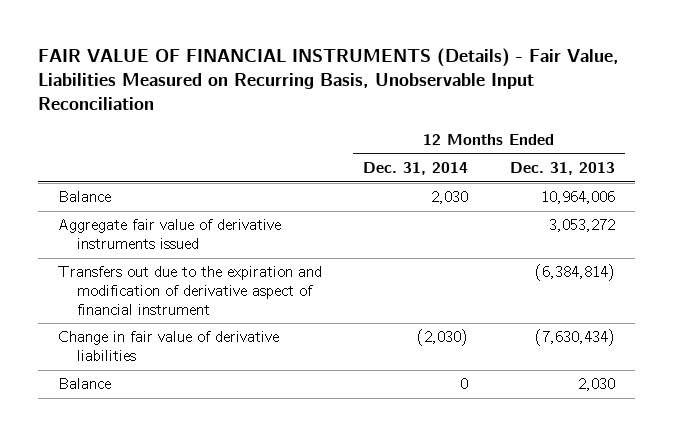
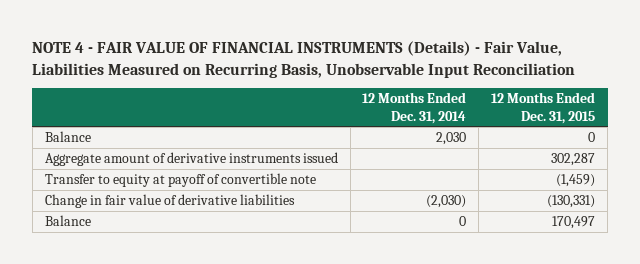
- FAIR VALUE OF FINANCIAL INSTRUMENTS (Details) - Fair Value, Liabilities Measured on Recurring Basis, Unobservable Input Reconciliation
+ NOTE 4 - FAIR VALUE OF FINANCIAL INSTRUMENTS (Details) - Fair Value, Liabilities Measured on Recurring Basis, Unobservable Input Reconciliation
- | 12 Months Ended Dec. 31, 2014 | 12 Months Ended Dec. 31, 2013
+ | 12 Months Ended Dec. 31, 2014 | 12 Months Ended Dec. 31, 2015
- Aggregate fair value of derivative instruments issued | | 3,053,272
- Transfers out due to the expiration and modification of derivative aspect of financial instrument | | (6,384,814)
+ Aggregate amount of derivative instruments issued | | 302,287
+ Transfer to equity at payoff of convertible note | | (1,459)

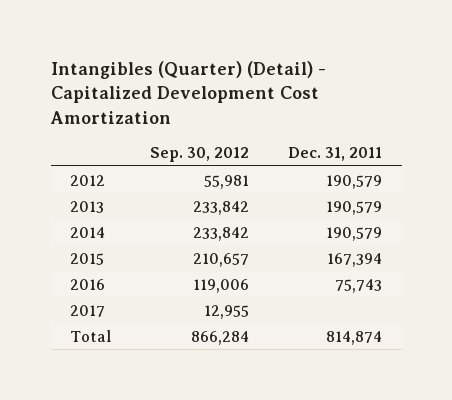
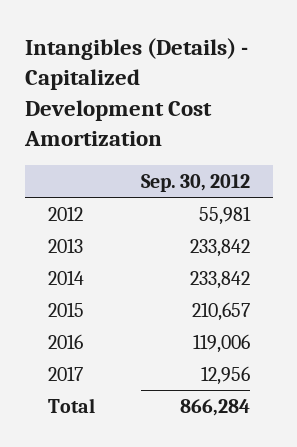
- Intangibles (Quarter) (Detail) - Capitalized Development Cost Amortization
+ Intangibles (Details) - Capitalized Development Cost Amortization
- | Sep. 30, 2012 | Dec. 31, 2011
+ | Sep. 30, 2012
- 2017 | 12,955 |
+ 2017 | 12,956

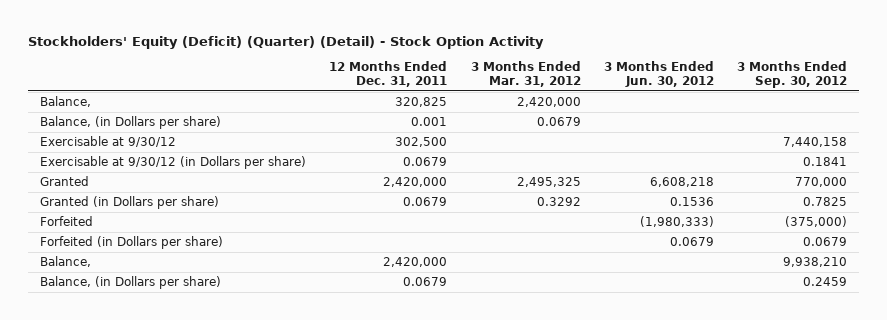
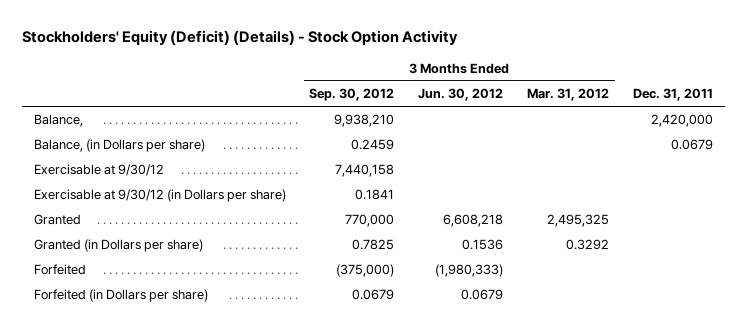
- Stockholders' Equity (Deficit) (Quarter) (Detail) - Stock Option Activity
+ Stockholders' Equity (Deficit) (Details) - Stock Option Activity
- | 12 Months Ended Dec. 31, 2011 | 3 Months Ended Mar. 31, 2012 | 3 Months Ended Jun. 30, 2012 | 3 Months Ended Sep. 30, 2012
+ | 3 Months Ended Sep. 30, 2012 | 3 Months Ended Jun. 30, 2012 | 3 Months Ended Mar. 31, 2012 | Dec. 31, 2011
- Balance, | 320,825 | 2,420,000 | |
- Balance, (in Dollars per share) | 0.001 | 0.0679 | |
moved up: Balance, | 9,938,210 | | | 2,420,000
moved up: Balance, (in Dollars per share) | 0.2459 | | | 0.0679

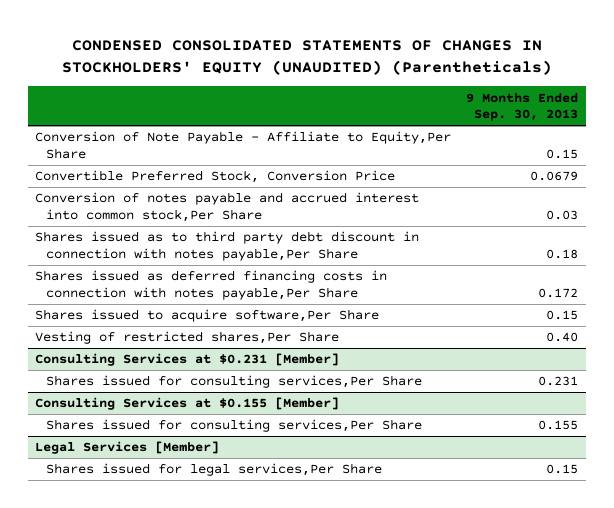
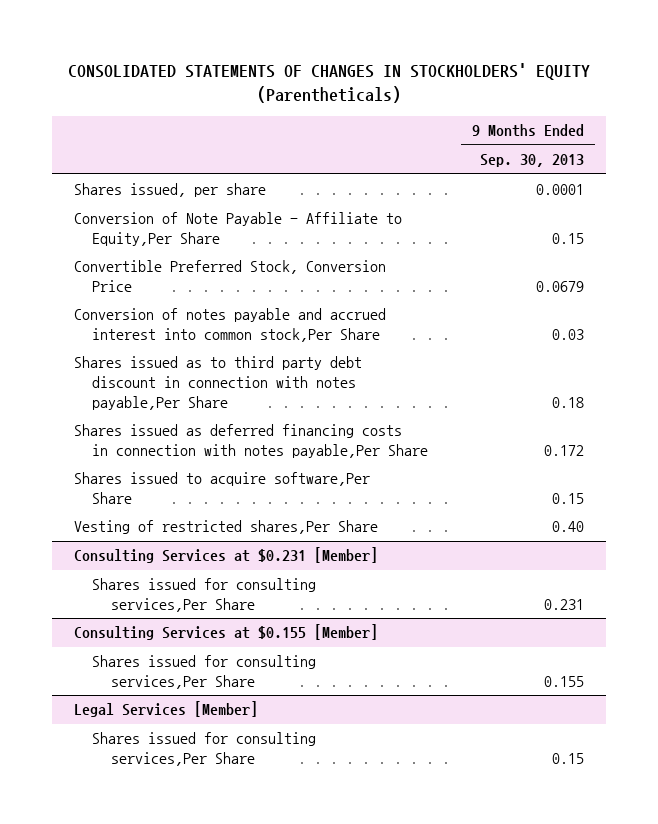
- CONDENSED CONSOLIDATED STATEMENTS OF CHANGES IN STOCKHOLDERS' EQUITY (UNAUDITED) (Parentheticals)
+ CONSOLIDATED STATEMENTS OF CHANGES IN STOCKHOLDERS' EQUITY (Parentheticals)
+ Shares issued, per share | 0.0001
@ Legal Services [Member]
- Shares issued for legal services,Per Share | 0.15
+ Shares issued for consulting services,Per Share | 0.15

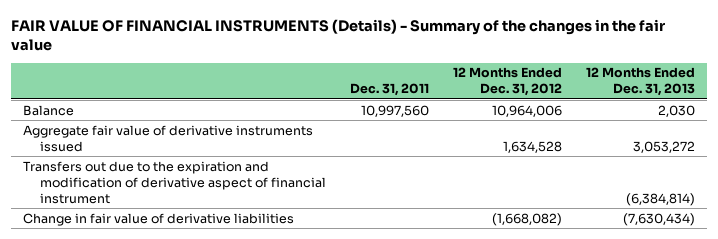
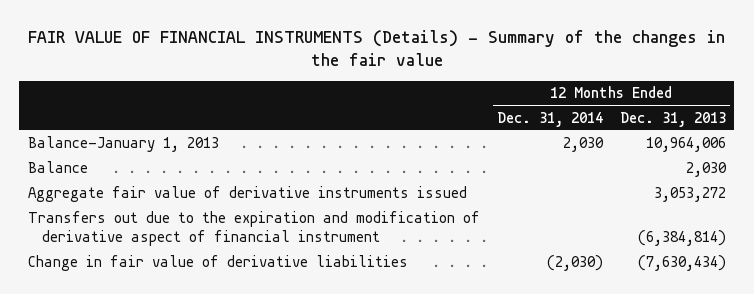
- | Dec. 31, 2011 | 12 Months Ended Dec. 31, 2012 | 12 Months Ended Dec. 31, 2013
+ | 12 Months Ended Dec. 31, 2014 | 12 Months Ended Dec. 31, 2013
+ Balance-January 1, 2013 | 2,030 | 10,964,006

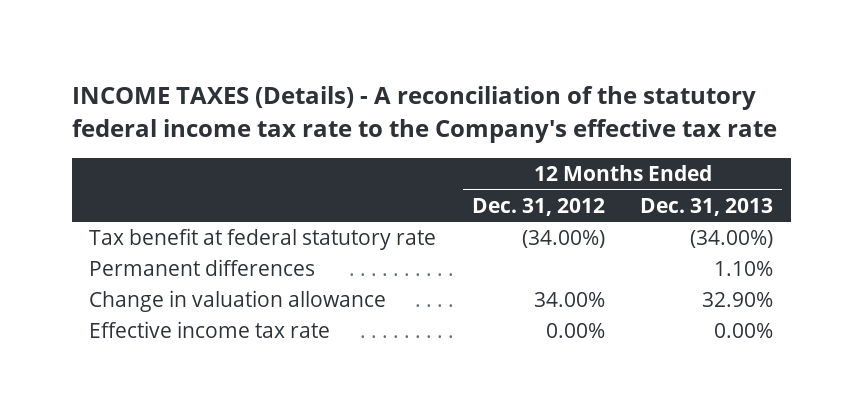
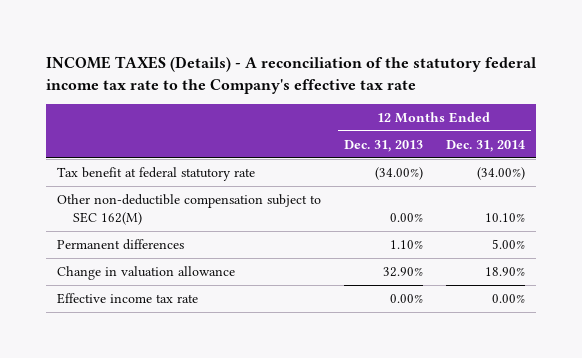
- | 12 Months Ended Dec. 31, 2012 | 12 Months Ended Dec. 31, 2013
+ | 12 Months Ended Dec. 31, 2013 | 12 Months Ended Dec. 31, 2014
+ Other non-deductible compensation subject to SEC 162(M) | 0.00% | 10.10%

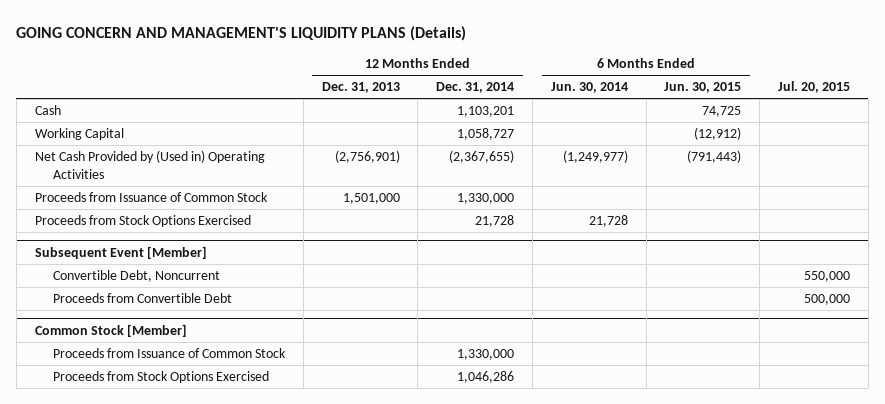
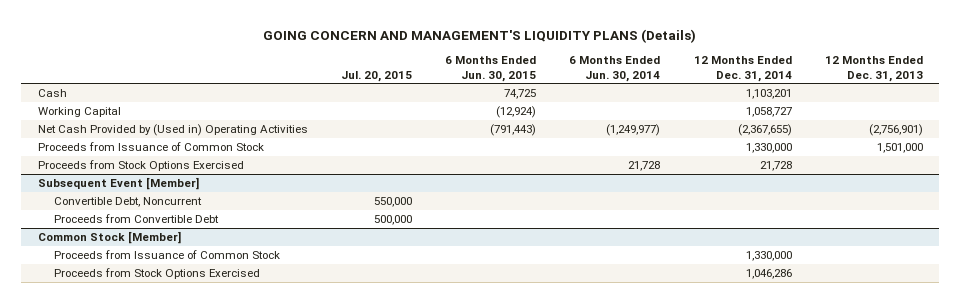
- | 12 Months Ended Dec. 31, 2013 | 12 Months Ended Dec. 31, 2014 | 6 Months Ended Jun. 30, 2014 | 6 Months Ended Jun. 30, 2015 | Jul. 20, 2015
+ | Jul. 20, 2015 | 6 Months Ended Jun. 30, 2015 | 6 Months Ended Jun. 30, 2014 | 12 Months Ended Dec. 31, 2014 | 12 Months Ended Dec. 31, 2013
- Working Capital | | 1,058,727 | | (12,912) |
+ Working Capital | | (12,924) | | 1,058,727 |

